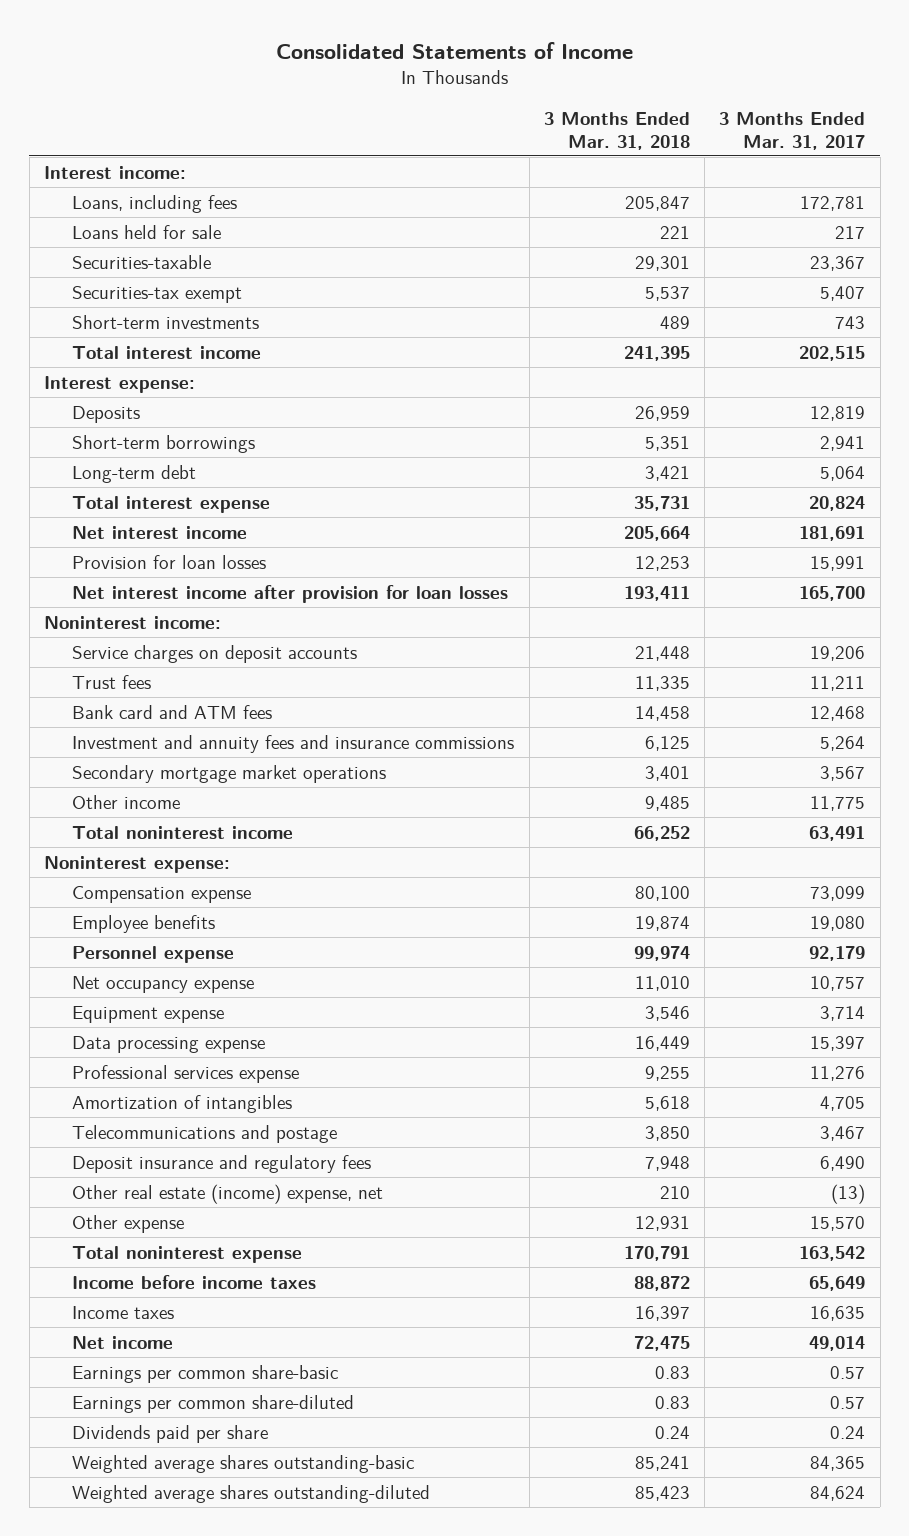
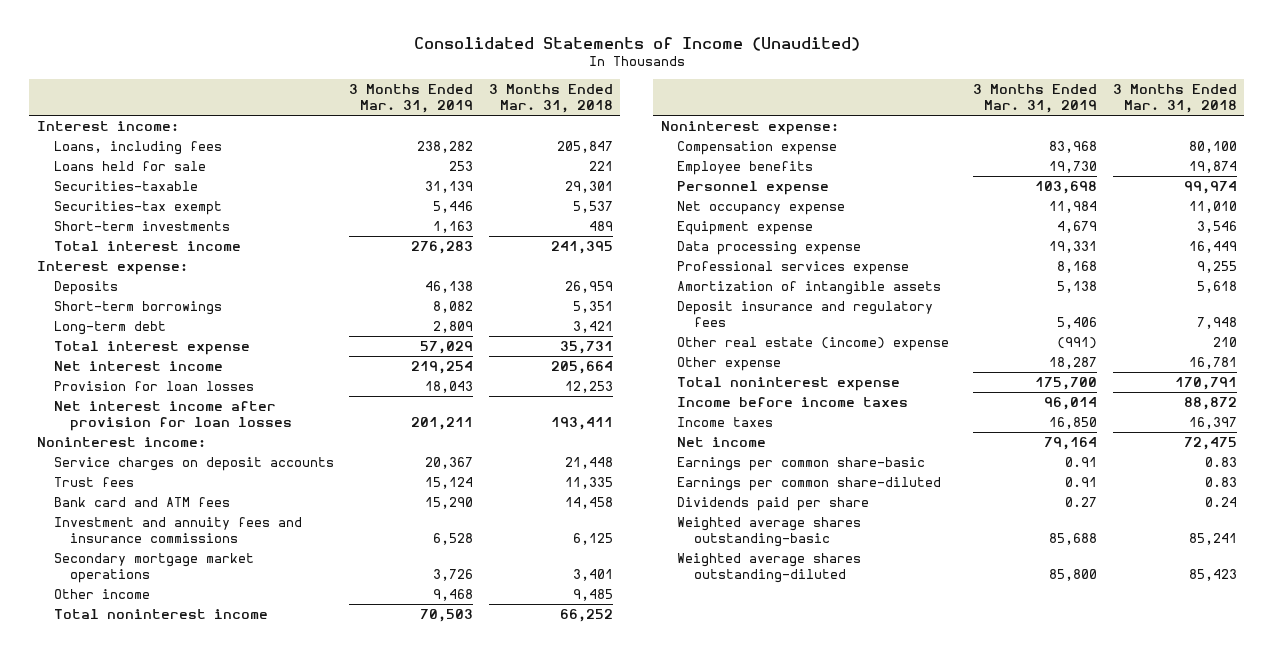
- Consolidated Statements of Income
+ Consolidated Statements of Income (Unaudited)
- | 3 Months Ended Mar. 31, 2018 | 3 Months Ended Mar. 31, 2017
+ | 3 Months Ended Mar. 31, 2019 | 3 Months Ended Mar. 31, 2018
- Amortization of intangibles | 5,618 | 4,705
- Telecommunications and postage | 3,850 | 3,467
+ Amortization of intangible assets | 5,138 | 5,618
- Other real estate (income) expense, net | 210 | (13)
- Other expense | 12,931 | 15,570
+ Other real estate (income) expense | (991) | 210
+ Other expense | 18,287 | 16,781

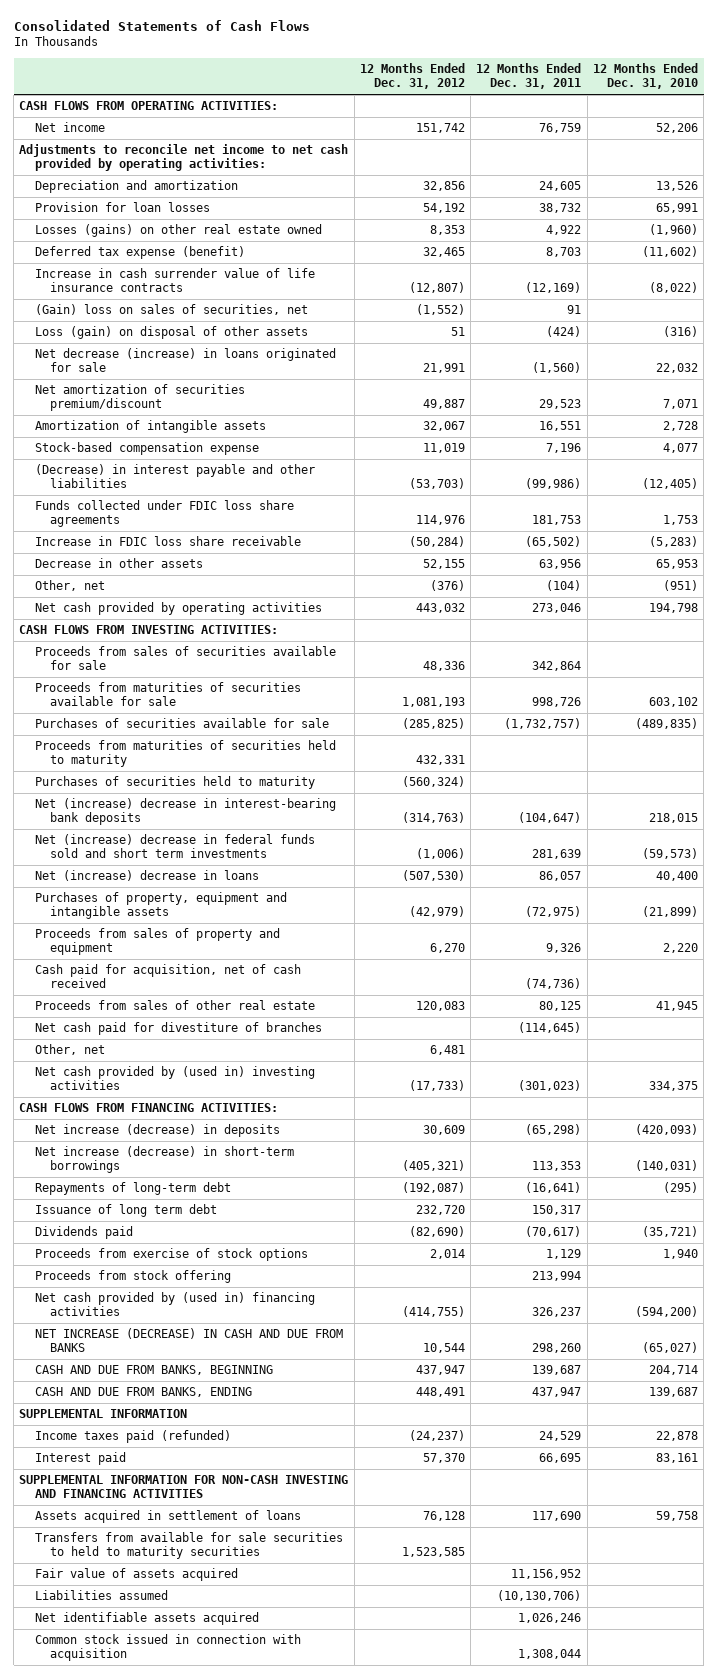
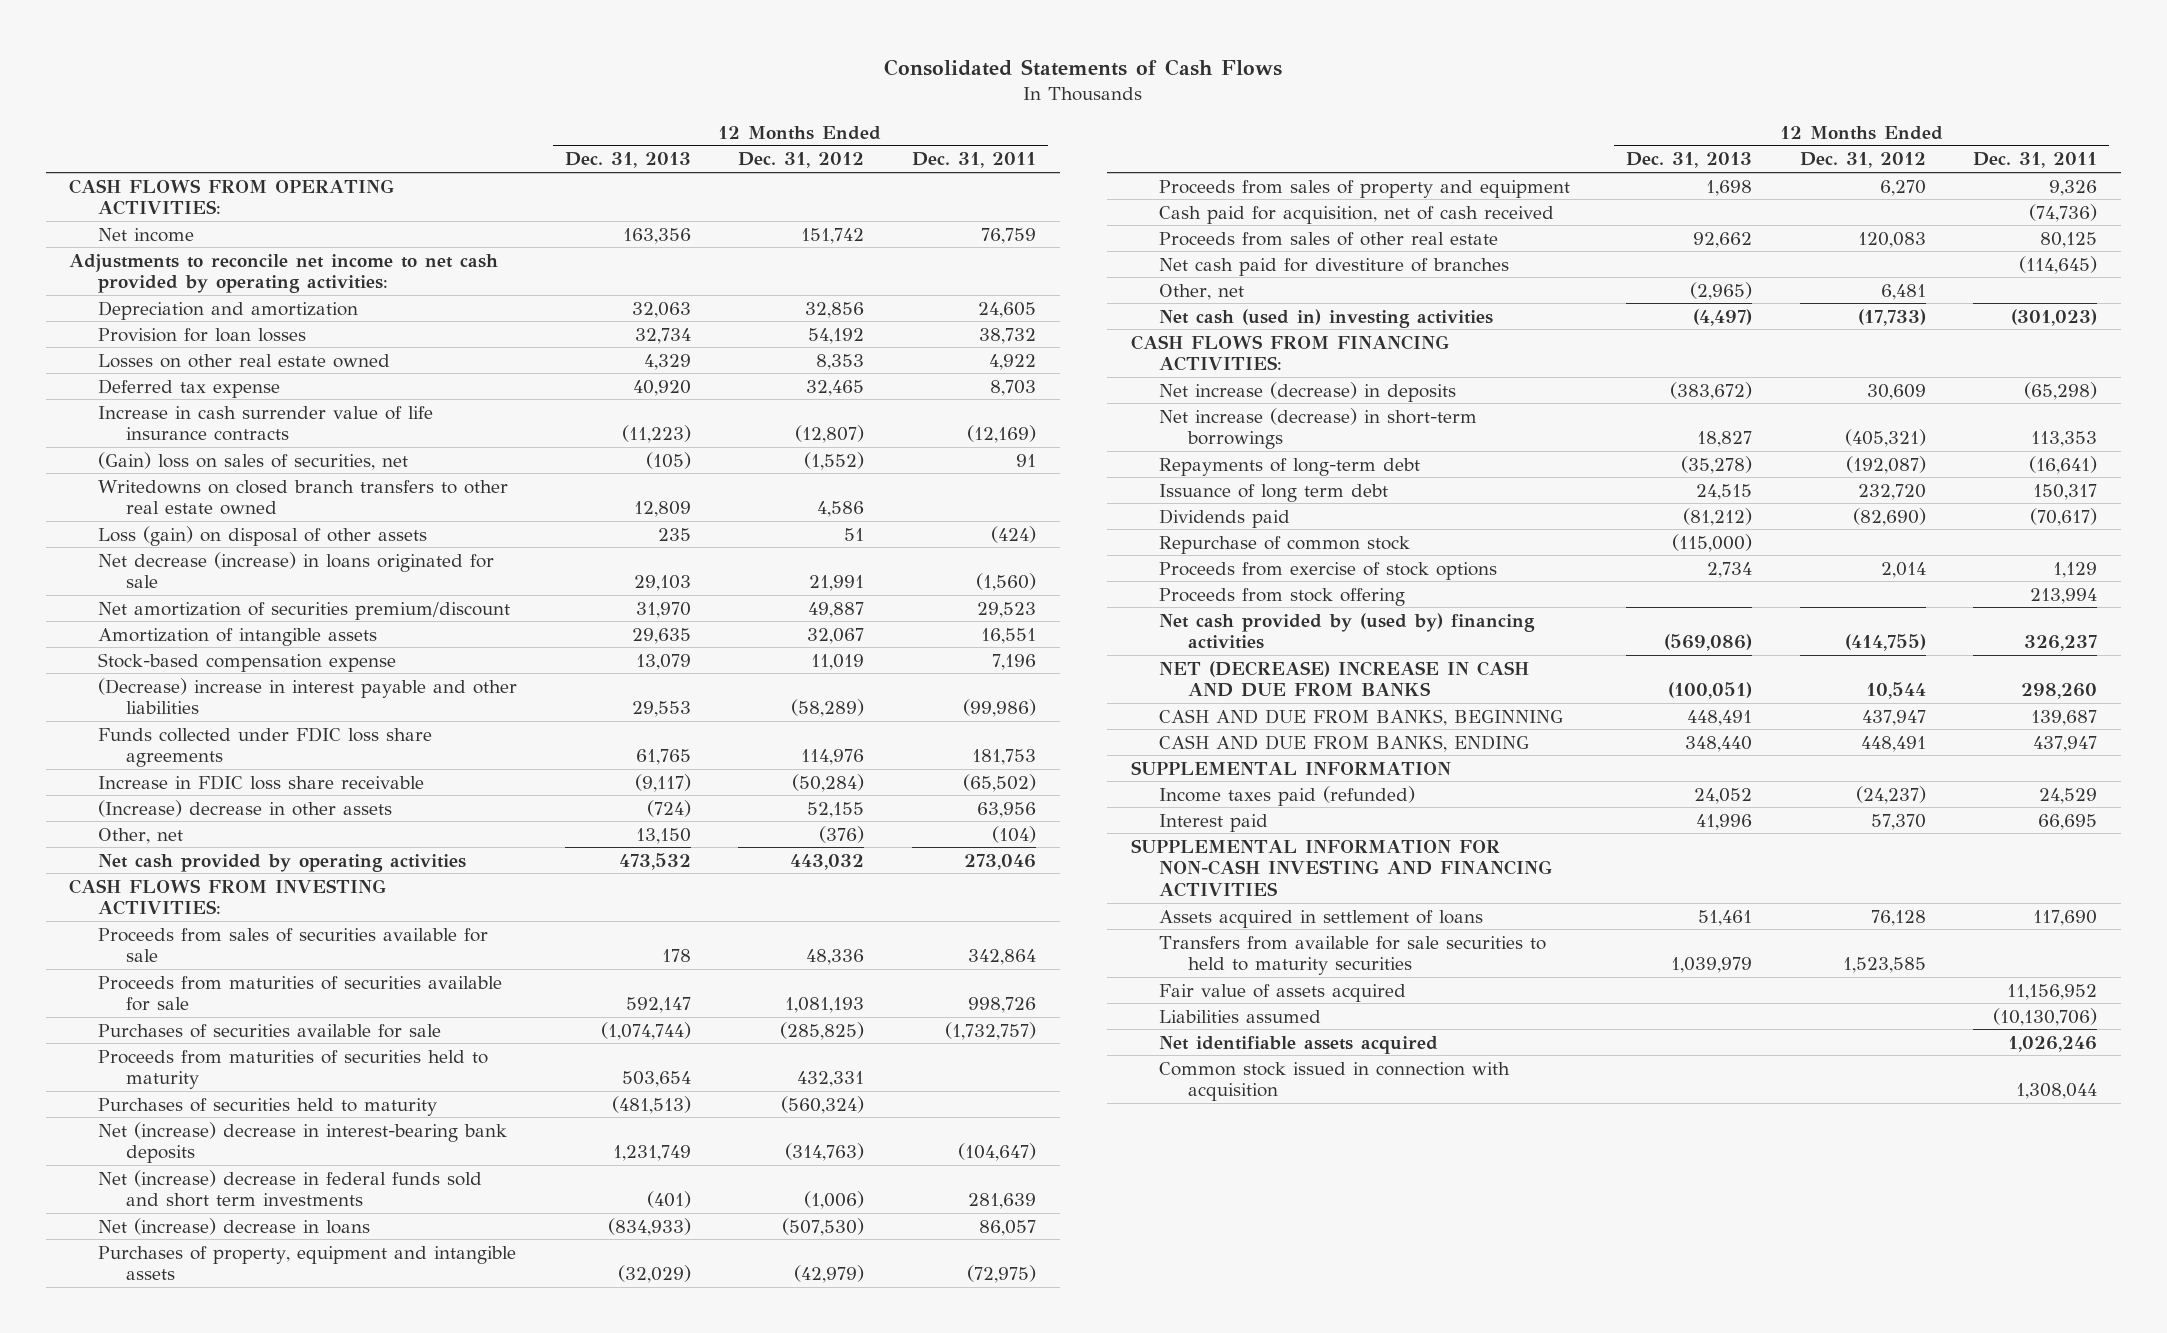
- | 12 Months Ended Dec. 31, 2012 | 12 Months Ended Dec. 31, 2011 | 12 Months Ended Dec. 31, 2010
+ | 12 Months Ended Dec. 31, 2013 | 12 Months Ended Dec. 31, 2012 | 12 Months Ended Dec. 31, 2011
- Losses (gains) on other real estate owned | 8,353 | 4,922 | (1,960)
- Deferred tax expense (benefit) | 32,465 | 8,703 | (11,602)
+ Losses on other real estate owned | 4,329 | 8,353 | 4,922
+ Deferred tax expense | 40,920 | 32,465 | 8,703
+ Writedowns on closed branch transfers to other real estate owned | 12,809 | 4,586 |
- (Decrease) in interest payable and other liabilities | (53,703) | (99,986) | (12,405)
+ (Decrease) increase in interest payable and other liabilities | 29,553 | (58,289) | (99,986)
- Decrease in other assets | 52,155 | 63,956 | 65,953
+ (Increase) decrease in other assets | (724) | 52,155 | 63,956
- Net cash provided by (used in) investing activities | (17,733) | (301,023) | 334,375
+ Net cash (used in) investing activities | (4,497) | (17,733) | (301,023)
+ Repurchase of common stock | (115,000) | |
- Net cash provided by (used in) financing activities | (414,755) | 326,237 | (594,200)
- NET INCREASE (DECREASE) IN CASH AND DUE FROM BANKS | 10,544 | 298,260 | (65,027)
+ Net cash provided by (used by) financing activities | (569,086) | (414,755) | 326,237
+ NET (DECREASE) INCREASE IN CASH AND DUE FROM BANKS | (100,051) | 10,544 | 298,260

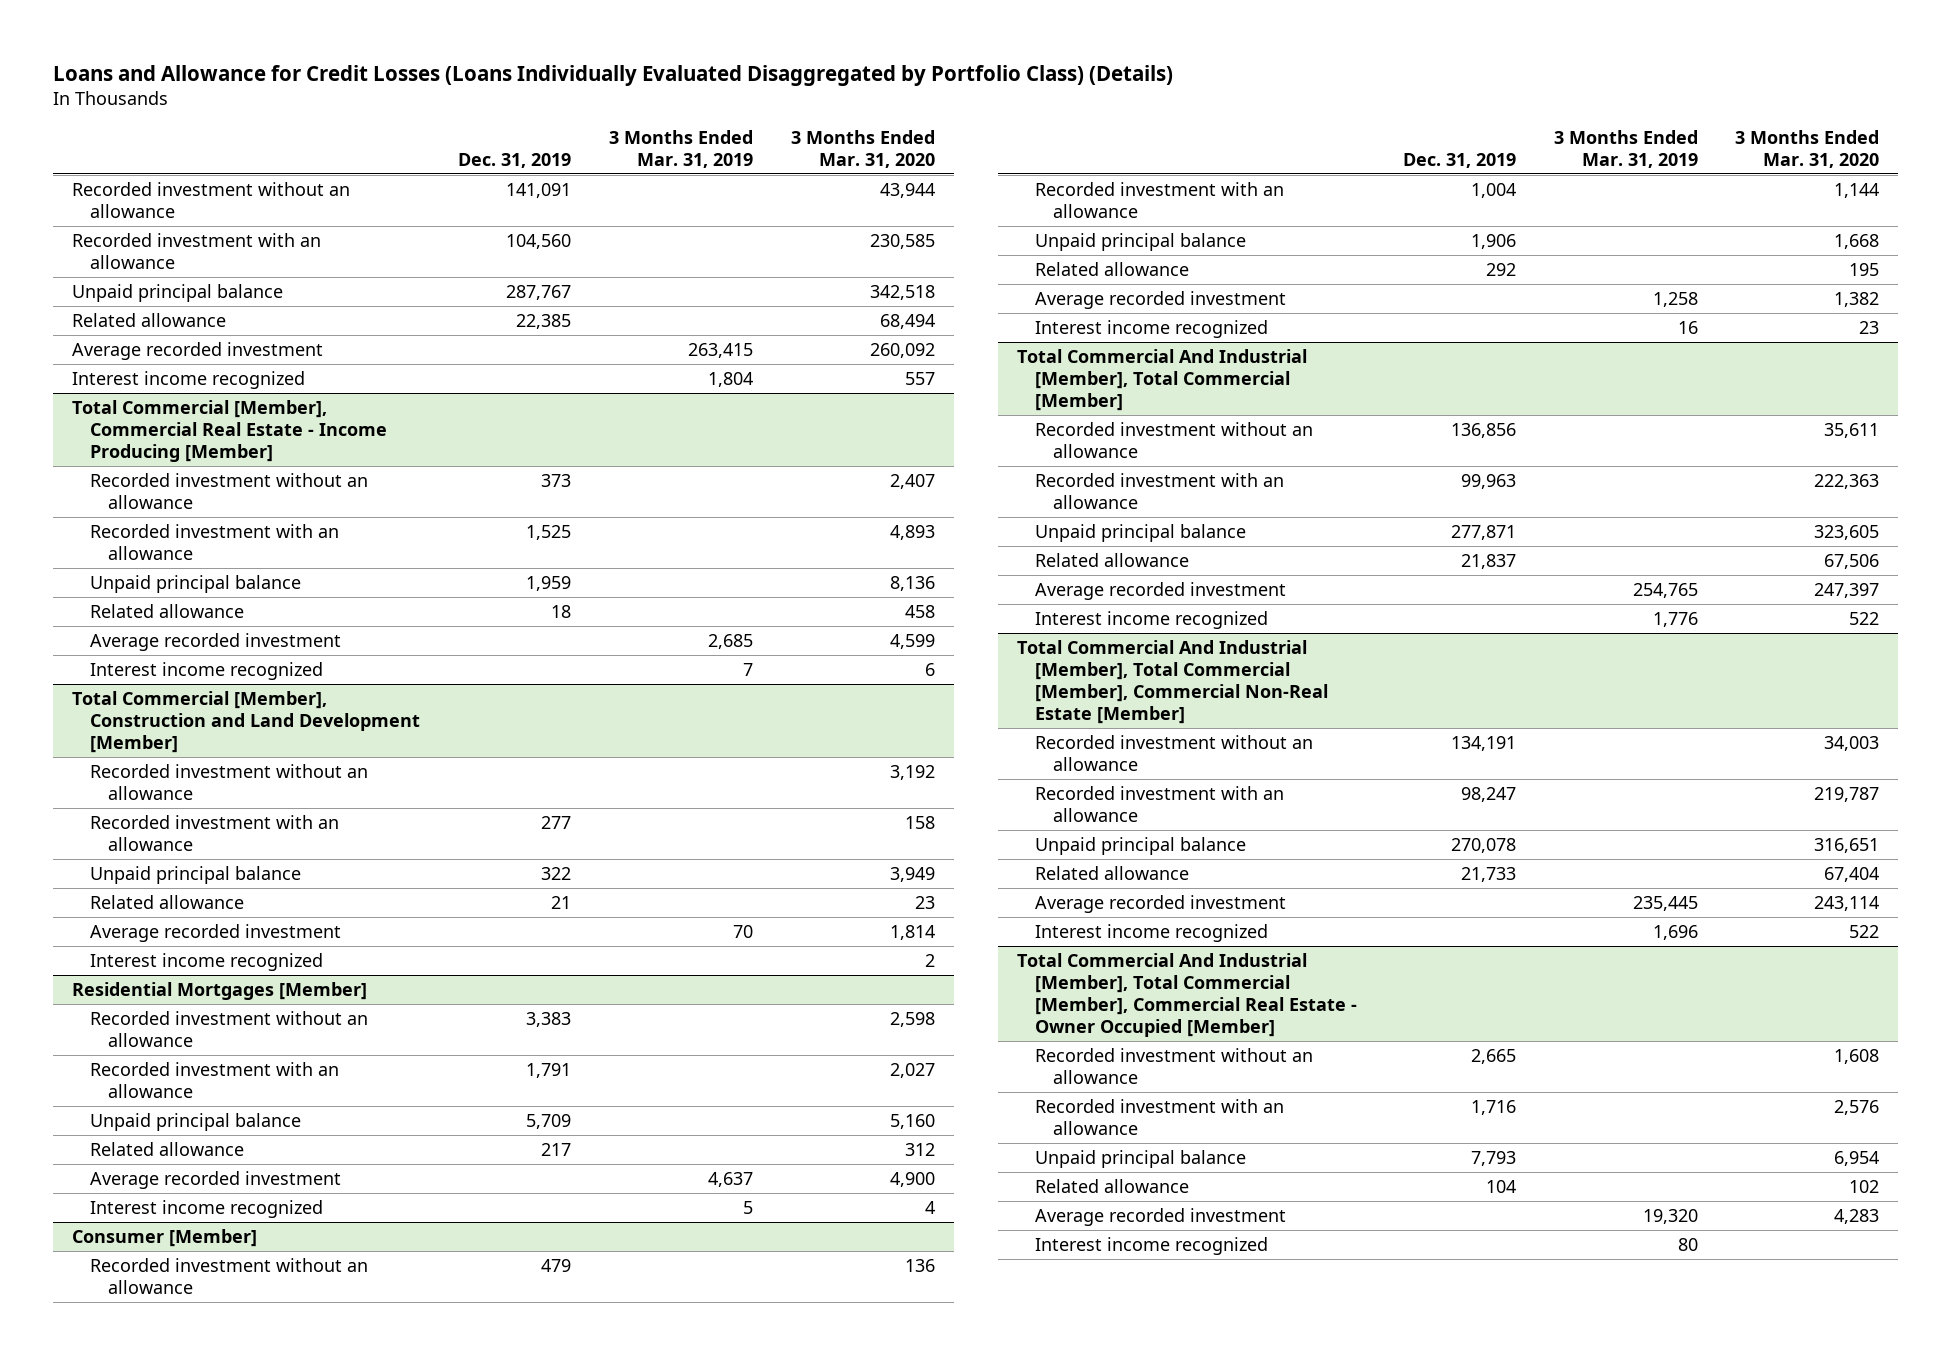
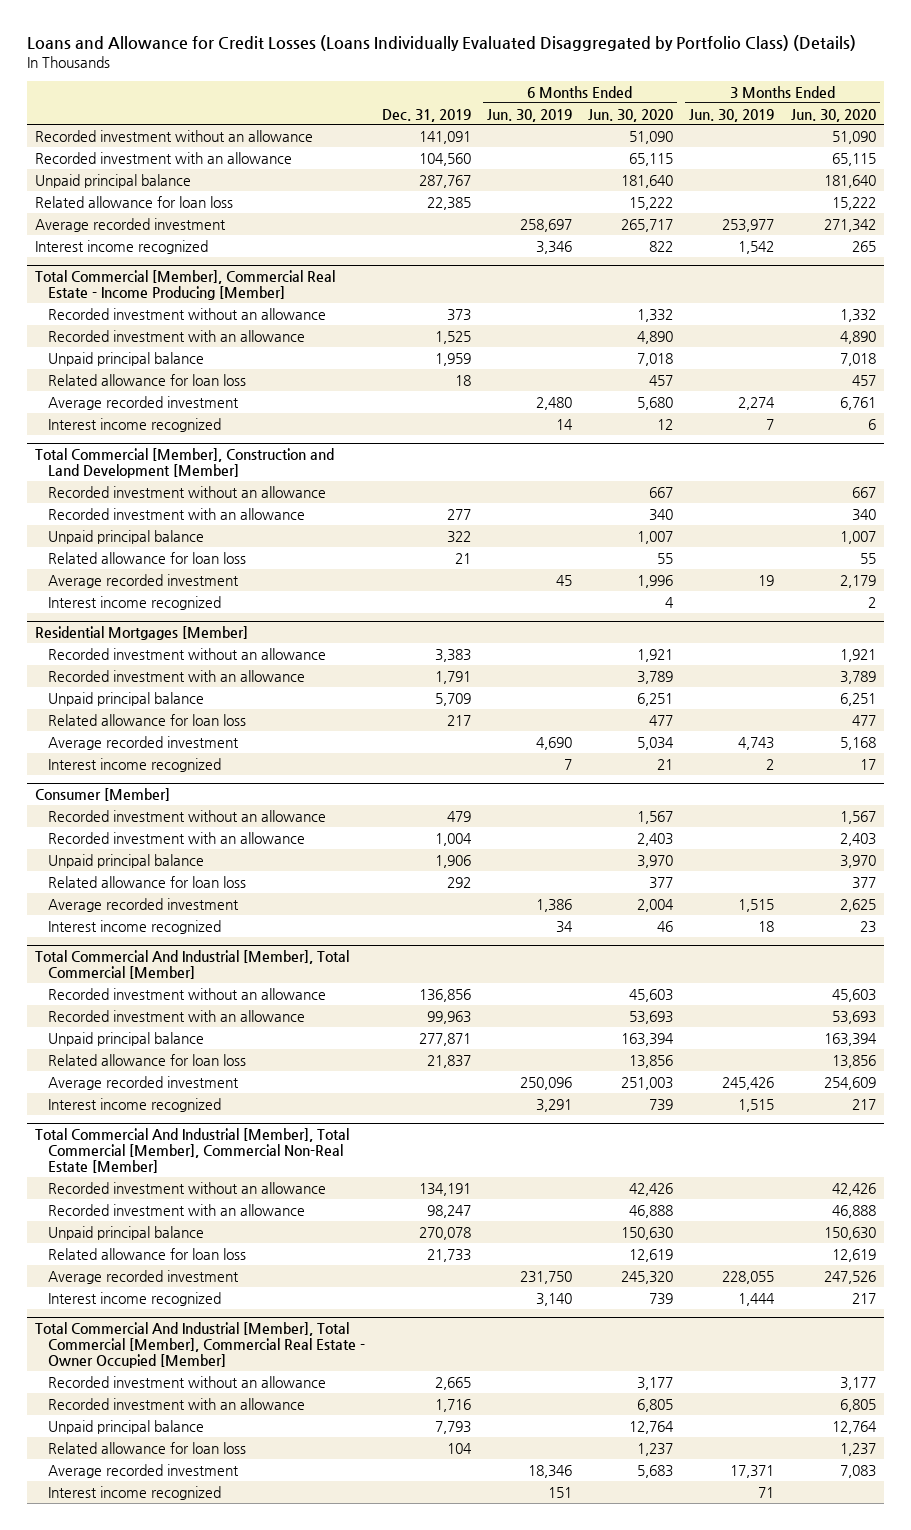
- | Dec. 31, 2019 | 3 Months Ended Mar. 31, 2019 | 3 Months Ended Mar. 31, 2020
+ | Dec. 31, 2019 | 6 Months Ended Jun. 30, 2019 | 6 Months Ended Jun. 30, 2020 | 3 Months Ended Jun. 30, 2019 | 3 Months Ended Jun. 30, 2020
- Related allowance | 22,385 | | 68,494
+ Related allowance for loan loss | 22,385 | | 15,222 | | 15,222
@ Total Commercial [Member], Commercial Real Estate - Income Producing [Member]
- Related allowance | 18 | | 458
+ Related allowance for loan loss | 18 | | 457 | | 457
@ Total Commercial [Member], Construction and Land Development [Member]
- Related allowance | 21 | | 23
+ Related allowance for loan loss | 21 | | 55 | | 55
@ Residential Mortgages [Member]
- Related allowance | 217 | | 312
+ Related allowance for loan loss | 217 | | 477 | | 477
@ Consumer [Member]
- Related allowance | 292 | | 195
+ Related allowance for loan loss | 292 | | 377 | | 377
@ Total Commercial And Industrial [Member], Total Commercial [Member]
- Related allowance | 21,837 | | 67,506
+ Related allowance for loan loss | 21,837 | | 13,856 | | 13,856
@ Total Commercial And Industrial [Member], Total Commercial [Member], Commercial Non-Real Estate [Member]
- Related allowance | 21,733 | | 67,404
+ Related allowance for loan loss | 21,733 | | 12,619 | | 12,619
@ Total Commercial And Industrial [Member], Total Commercial [Member], Commercial Real Estate - Owner Occupied [Member]
- Related allowance | 104 | | 102
+ Related allowance for loan loss | 104 | | 1,237 | | 1,237

